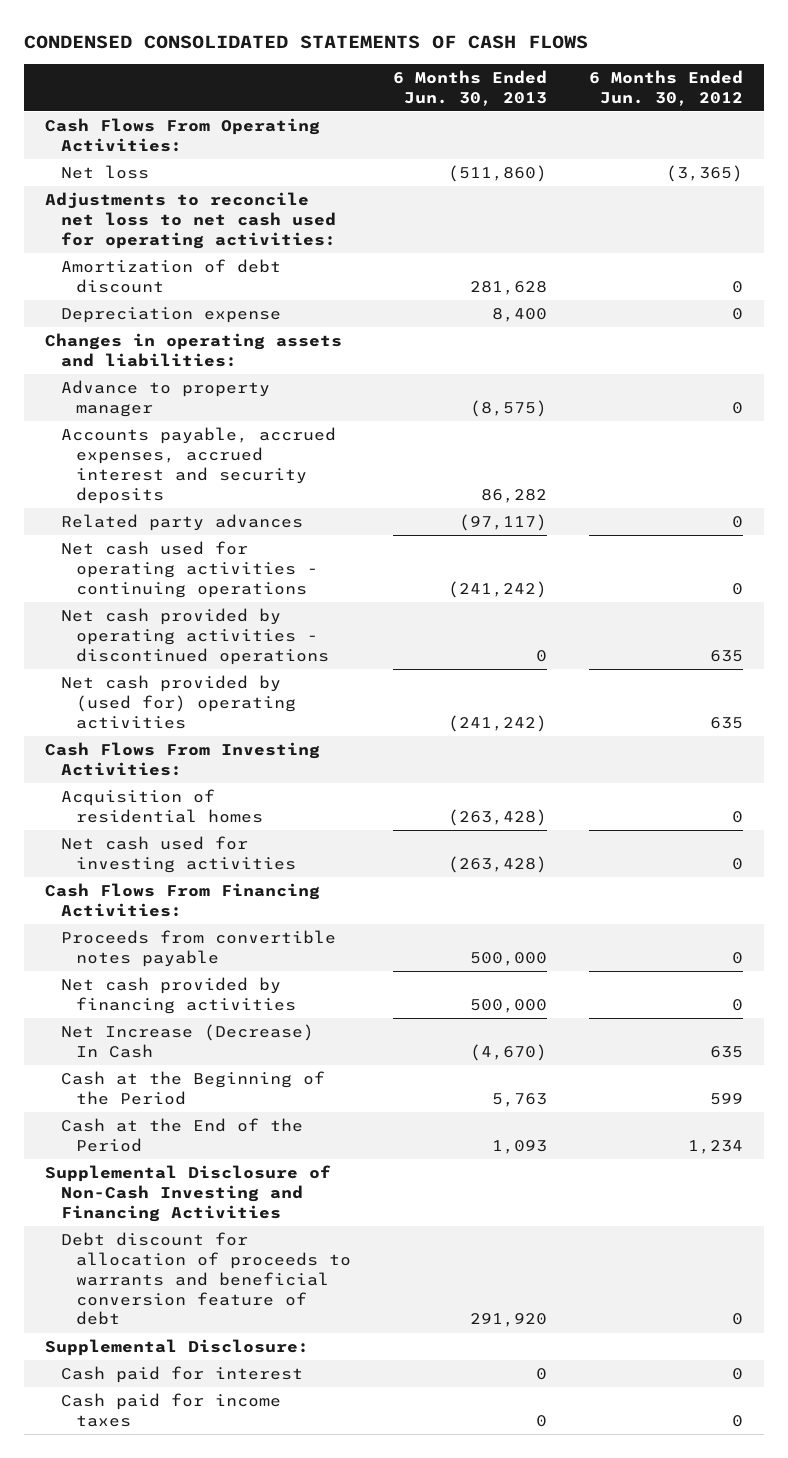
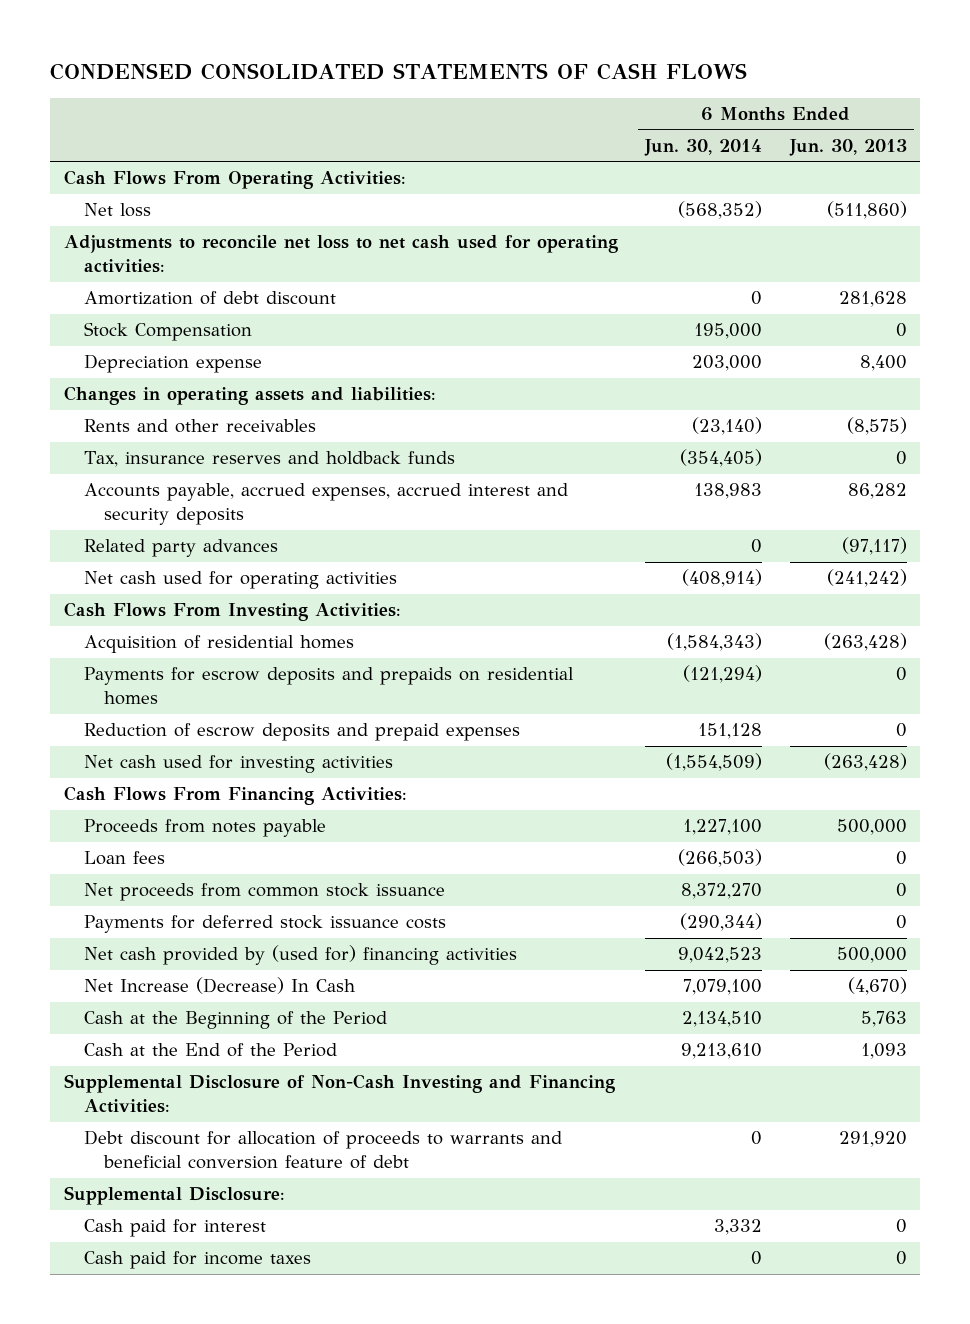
- | 6 Months Ended Jun. 30, 2013 | 6 Months Ended Jun. 30, 2012
+ | 6 Months Ended Jun. 30, 2014 | 6 Months Ended Jun. 30, 2013
+ Stock Compensation | 195,000 | 0
- Advance to property manager | (8,575) | 0
+ Rents and other receivables | (23,140) | (8,575)
+ Tax, insurance reserves and holdback funds | (354,405) | 0
- Net cash used for operating activities - continuing operations | (241,242) | 0
- Net cash provided by operating activities - discontinued operations | 0 | 635
- Net cash provided by (used for) operating activities | (241,242) | 635
+ Net cash used for operating activities | (408,914) | (241,242)
+ Payments for escrow deposits and prepaids on residential homes | (121,294) | 0
+ Reduction of escrow deposits and prepaid expenses | 151,128 | 0
- Proceeds from convertible notes payable | 500,000 | 0
- Net cash provided by financing activities | 500,000 | 0
+ Proceeds from notes payable | 1,227,100 | 500,000
+ Loan fees | (266,503) | 0
+ Net proceeds from common stock issuance | 8,372,270 | 0
+ Payments for deferred stock issuance costs | (290,344) | 0
+ Net cash provided by (used for) financing activities | 9,042,523 | 500,000
- Supplemental Disclosure of Non-Cash Investing and Financing Activities
+ Supplemental Disclosure of Non-Cash Investing and Financing Activities:

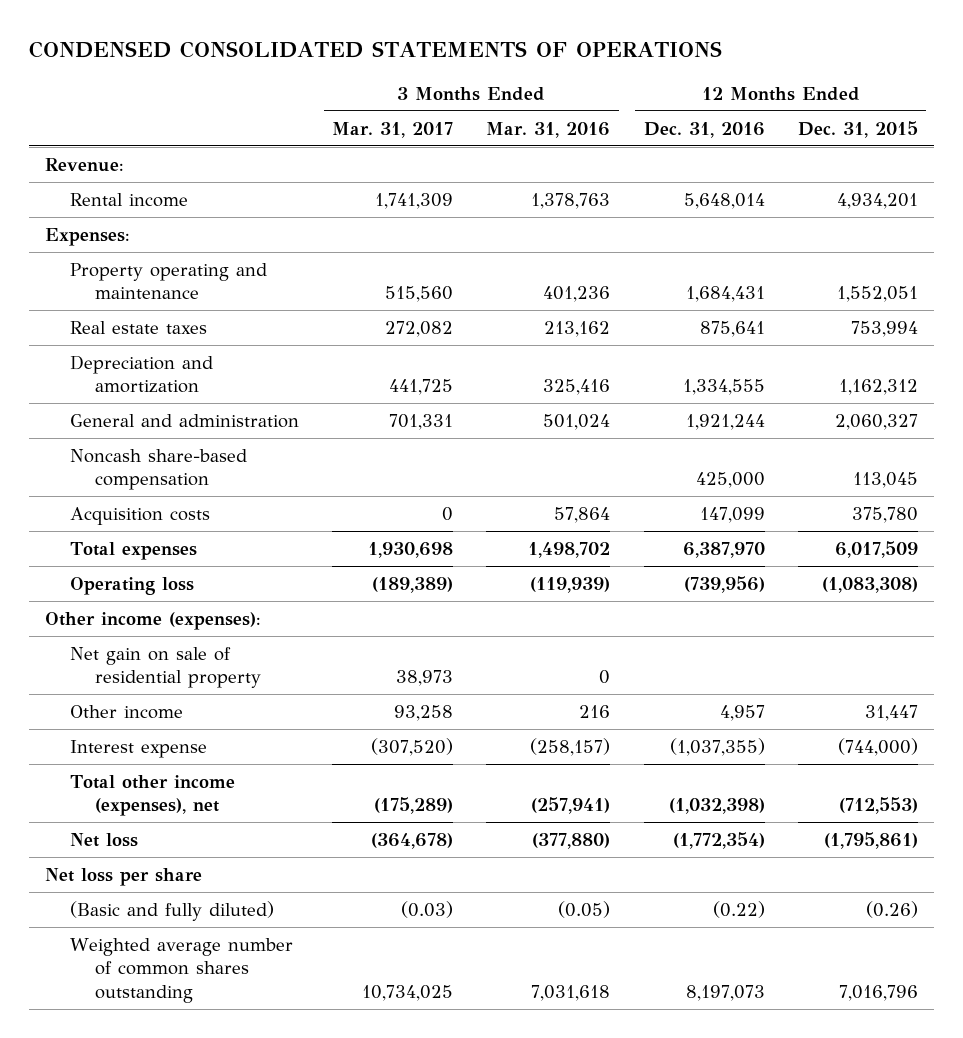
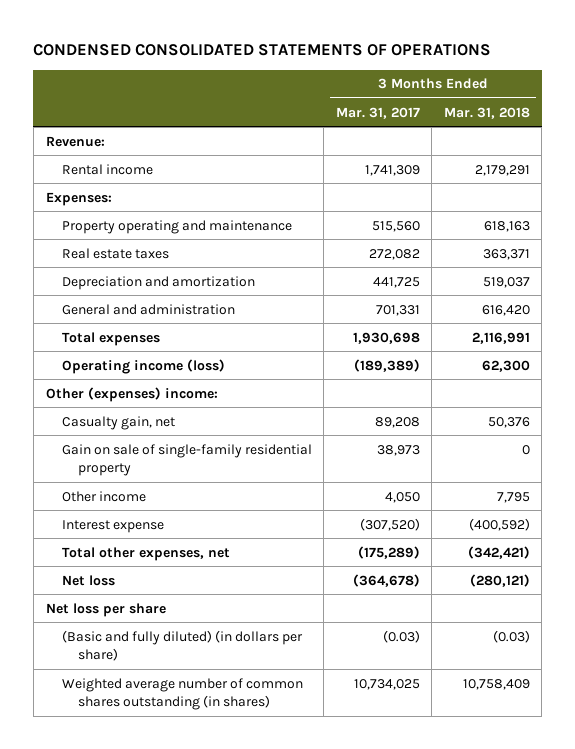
- | 3 Months Ended Mar. 31, 2017 | 3 Months Ended Mar. 31, 2016 | 12 Months Ended Dec. 31, 2016 | 12 Months Ended Dec. 31, 2015
+ | 3 Months Ended Mar. 31, 2017 | 3 Months Ended Mar. 31, 2018
- Noncash share-based compensation | | | 425,000 | 113,045
- Acquisition costs | 0 | 57,864 | 147,099 | 375,780
- Operating loss | (189,389) | (119,939) | (739,956) | (1,083,308)
- Other income (expenses):
- Net gain on sale of residential property | 38,973 | 0 | |
- Other income | 93,258 | 216 | 4,957 | 31,447
+ Operating income (loss) | (189,389) | 62,300
+ Other (expenses) income:
+ Casualty gain, net | 89,208 | 50,376
+ Gain on sale of single-family residential property | 38,973 | 0
+ Other income | 4,050 | 7,795
- Total other income (expenses), net | (175,289) | (257,941) | (1,032,398) | (712,553)
+ Total other expenses, net | (175,289) | (342,421)
- (Basic and fully diluted) | (0.03) | (0.05) | (0.22) | (0.26)
- Weighted average number of common shares outstanding | 10,734,025 | 7,031,618 | 8,197,073 | 7,016,796
+ (Basic and fully diluted) (in dollars per share) | (0.03) | (0.03)
+ Weighted average number of common shares outstanding (in shares) | 10,734,025 | 10,758,409

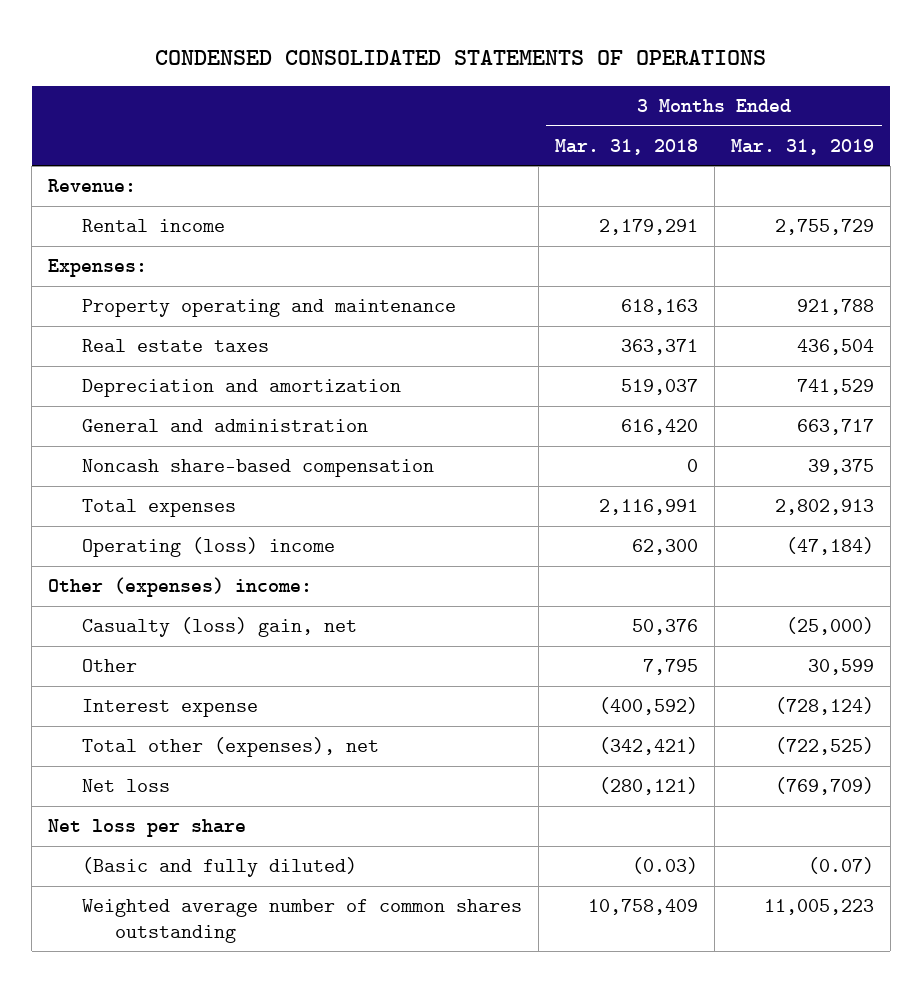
- | 3 Months Ended Mar. 31, 2017 | 3 Months Ended Mar. 31, 2018
+ | 3 Months Ended Mar. 31, 2018 | 3 Months Ended Mar. 31, 2019
+ Noncash share-based compensation | 0 | 39,375
- Operating income (loss) | (189,389) | 62,300
+ Operating (loss) income | 62,300 | (47,184)
- Casualty gain, net | 89,208 | 50,376
- Gain on sale of single-family residential property | 38,973 | 0
- Other income | 4,050 | 7,795
+ Casualty (loss) gain, net | 50,376 | (25,000)
+ Other | 7,795 | 30,599
- Total other expenses, net | (175,289) | (342,421)
+ Total other (expenses), net | (342,421) | (722,525)
- (Basic and fully diluted) (in dollars per share) | (0.03) | (0.03)
- Weighted average number of common shares outstanding (in shares) | 10,734,025 | 10,758,409
+ (Basic and fully diluted) | (0.03) | (0.07)
+ Weighted average number of common shares outstanding | 10,758,409 | 11,005,223

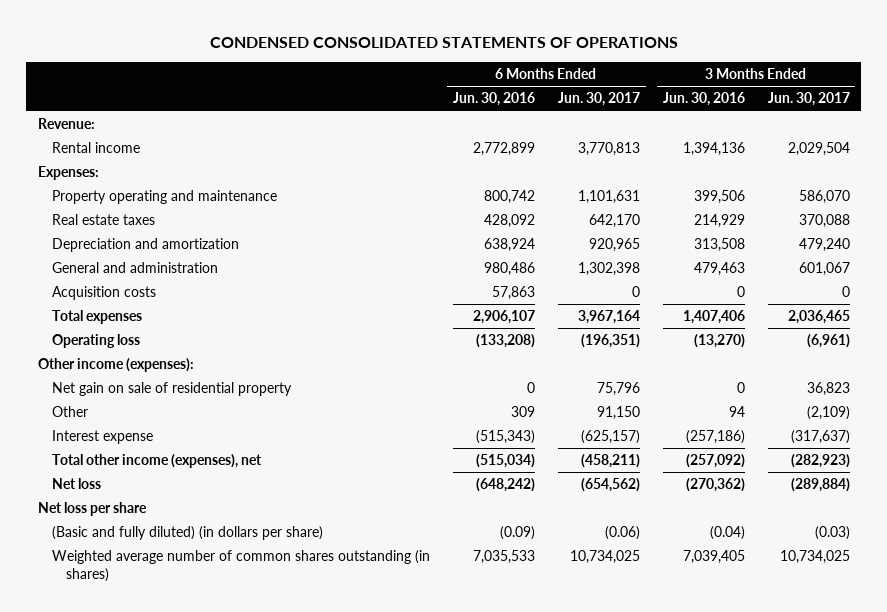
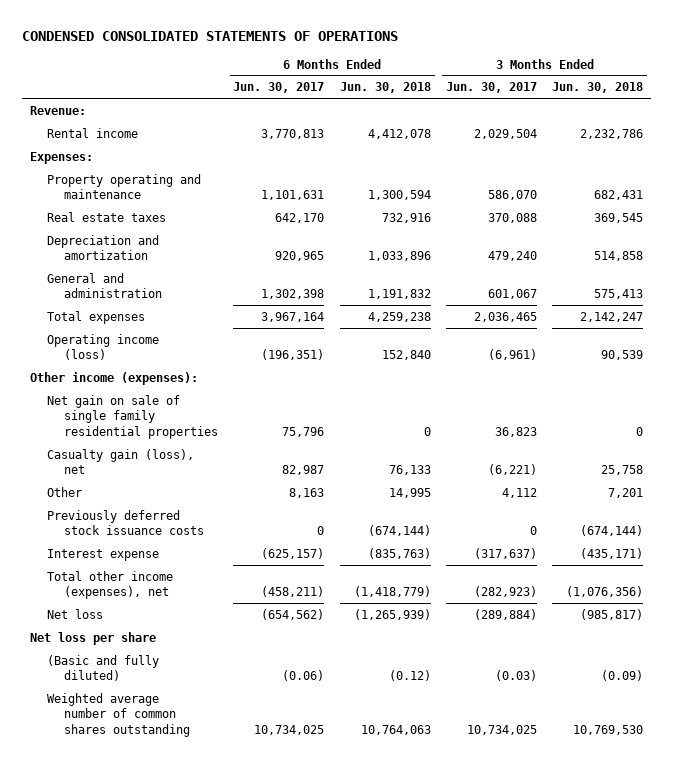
- | 6 Months Ended Jun. 30, 2016 | 6 Months Ended Jun. 30, 2017 | 3 Months Ended Jun. 30, 2016 | 3 Months Ended Jun. 30, 2017
+ | 6 Months Ended Jun. 30, 2017 | 6 Months Ended Jun. 30, 2018 | 3 Months Ended Jun. 30, 2017 | 3 Months Ended Jun. 30, 2018
- Acquisition costs | 57,863 | 0 | 0 | 0
- Operating loss | (133,208) | (196,351) | (13,270) | (6,961)
+ Operating income (loss) | (196,351) | 152,840 | (6,961) | 90,539
- Net gain on sale of residential property | 0 | 75,796 | 0 | 36,823
- Other | 309 | 91,150 | 94 | (2,109)
+ Net gain on sale of single family residential properties | 75,796 | 0 | 36,823 | 0
+ Casualty gain (loss), net | 82,987 | 76,133 | (6,221) | 25,758
+ Other | 8,163 | 14,995 | 4,112 | 7,201
+ Previously deferred stock issuance costs | 0 | (674,144) | 0 | (674,144)
- (Basic and fully diluted) (in dollars per share) | (0.09) | (0.06) | (0.04) | (0.03)
- Weighted average number of common shares outstanding (in shares) | 7,035,533 | 10,734,025 | 7,039,405 | 10,734,025
+ (Basic and fully diluted) | (0.06) | (0.12) | (0.03) | (0.09)
+ Weighted average number of common shares outstanding | 10,734,025 | 10,764,063 | 10,734,025 | 10,769,530

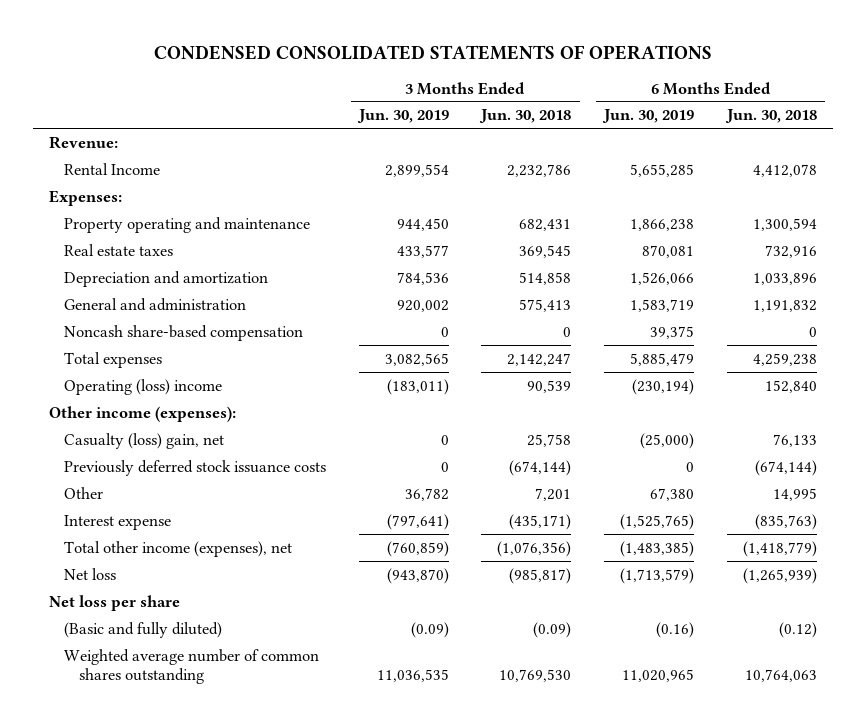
- | 6 Months Ended Jun. 30, 2017 | 6 Months Ended Jun. 30, 2018 | 3 Months Ended Jun. 30, 2017 | 3 Months Ended Jun. 30, 2018
+ | 3 Months Ended Jun. 30, 2019 | 3 Months Ended Jun. 30, 2018 | 6 Months Ended Jun. 30, 2019 | 6 Months Ended Jun. 30, 2018
- Rental income | 3,770,813 | 4,412,078 | 2,029,504 | 2,232,786
+ Rental Income | 2,899,554 | 2,232,786 | 5,655,285 | 4,412,078
+ Noncash share-based compensation | 0 | 0 | 39,375 | 0
- Operating income (loss) | (196,351) | 152,840 | (6,961) | 90,539
+ Operating (loss) income | (183,011) | 90,539 | (230,194) | 152,840
- Net gain on sale of single family residential properties | 75,796 | 0 | 36,823 | 0
- Casualty gain (loss), net | 82,987 | 76,133 | (6,221) | 25,758
+ Casualty (loss) gain, net | 0 | 25,758 | (25,000) | 76,133
moved down: Other | 36,782 | 7,201 | 67,380 | 14,995

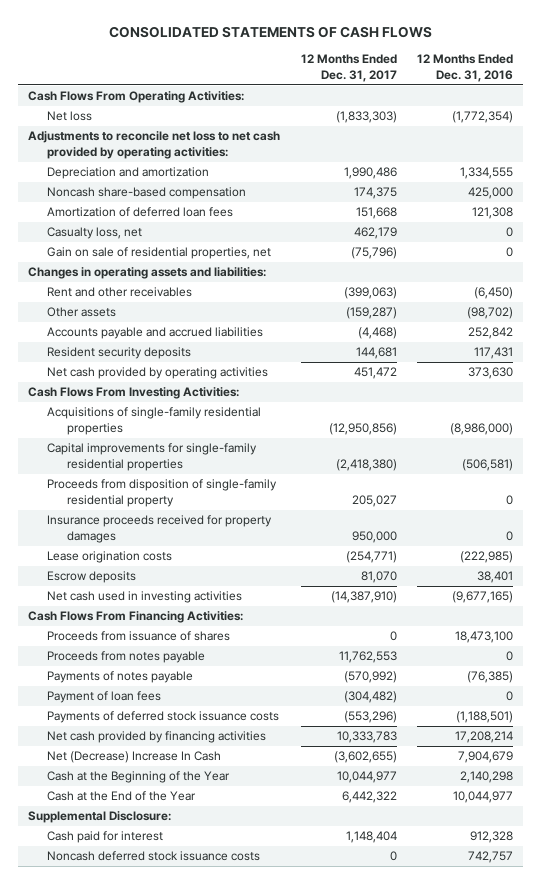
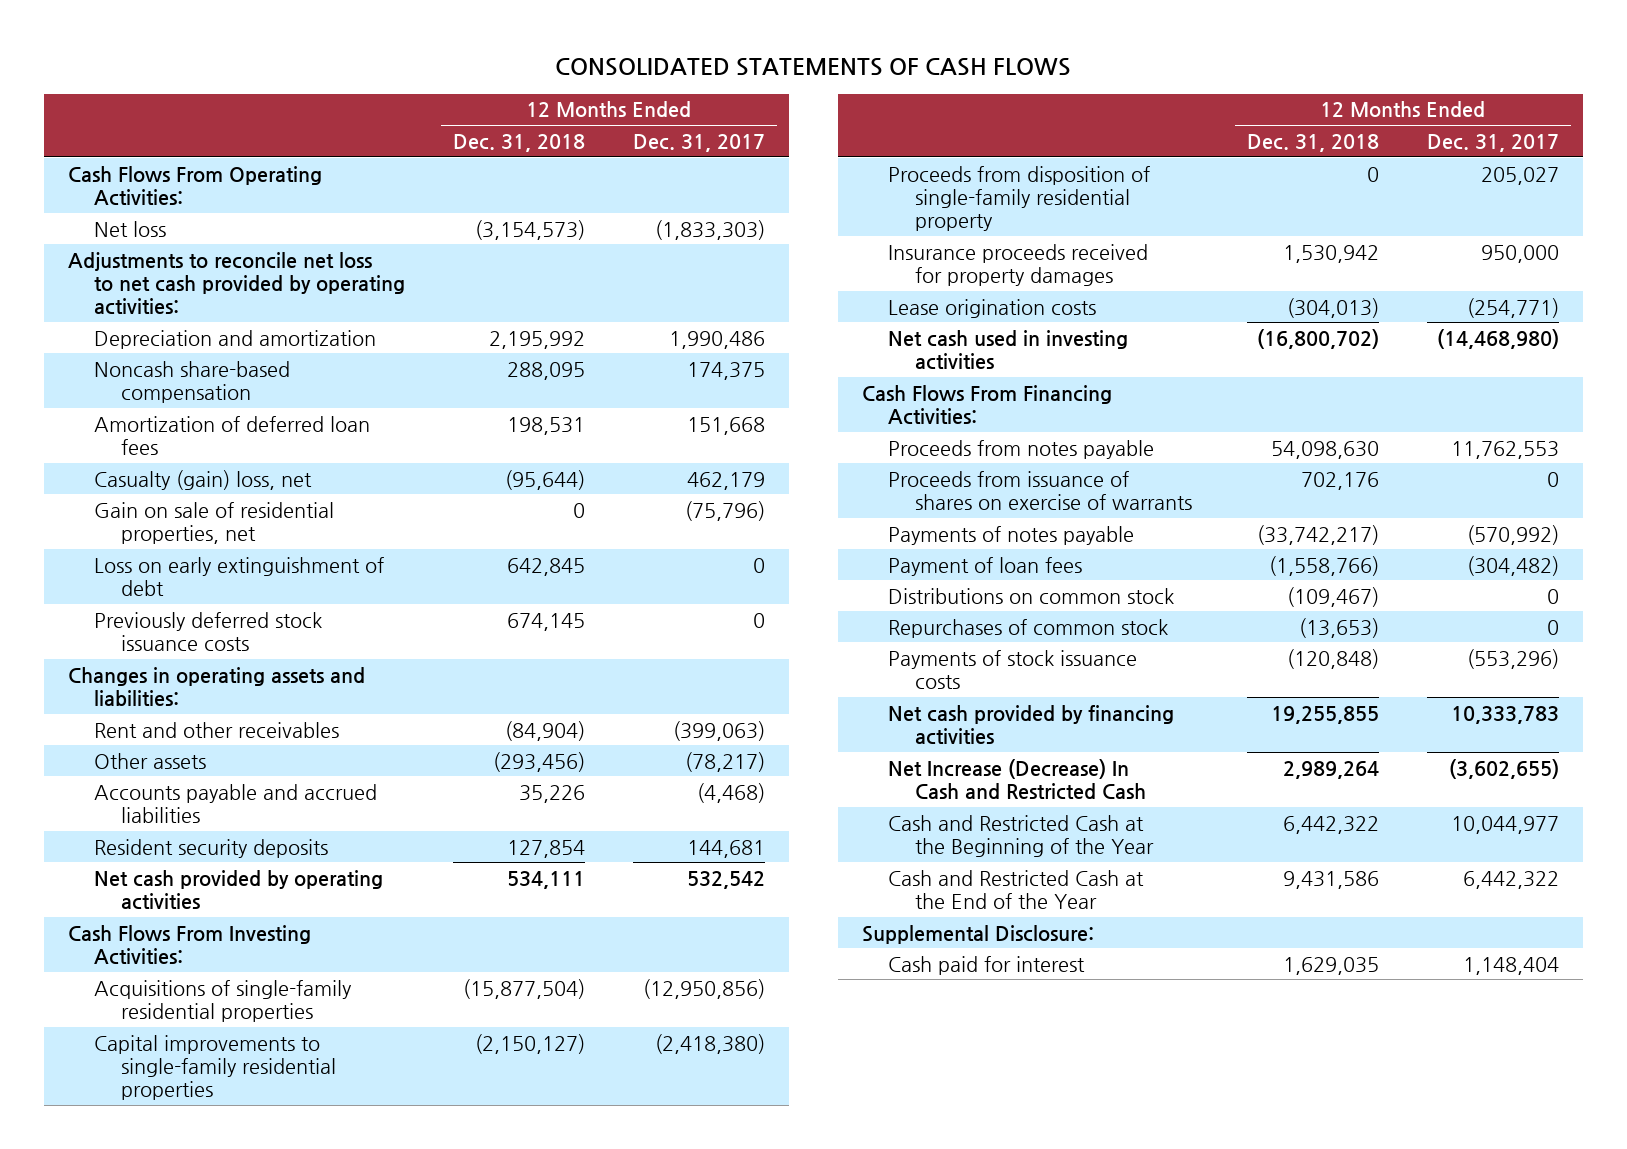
- | 12 Months Ended Dec. 31, 2017 | 12 Months Ended Dec. 31, 2016
+ | 12 Months Ended Dec. 31, 2018 | 12 Months Ended Dec. 31, 2017
- Casualty loss, net | 462,179 | 0
+ Casualty (gain) loss, net | (95,644) | 462,179
+ Loss on early extinguishment of debt | 642,845 | 0
+ Previously deferred stock issuance costs | 674,145 | 0
- Other assets | (159,287) | (98,702)
+ Other assets | (293,456) | (78,217)
- Net cash provided by operating activities | 451,472 | 373,630
+ Net cash provided by operating activities | 534,111 | 532,542
- Capital improvements for single-family residential properties | (2,418,380) | (506,581)
+ Capital improvements to single-family residential properties | (2,150,127) | (2,418,380)
- Escrow deposits | 81,070 | 38,401
- Net cash used in investing activities | (14,387,910) | (9,677,165)
+ Net cash used in investing activities | (16,800,702) | (14,468,980)
- Proceeds from issuance of shares | 0 | 18,473,100
+ Proceeds from issuance of shares on exercise of warrants | 702,176 | 0
- Payments of deferred stock issuance costs | (553,296) | (1,188,501)
+ Distributions on common stock | (109,467) | 0
+ Repurchases of common stock | (13,653) | 0
+ Payments of stock issuance costs | (120,848) | (553,296)
- Net (Decrease) Increase In Cash | (3,602,655) | 7,904,679
- Cash at the Beginning of the Year | 10,044,977 | 2,140,298
- Cash at the End of the Year | 6,442,322 | 10,044,977
+ Net Increase (Decrease) In Cash and Restricted Cash | 2,989,264 | (3,602,655)
+ Cash and Restricted Cash at the Beginning of the Year | 6,442,322 | 10,044,977
+ Cash and Restricted Cash at the End of the Year | 9,431,586 | 6,442,322
- Noncash deferred stock issuance costs | 0 | 742,757

